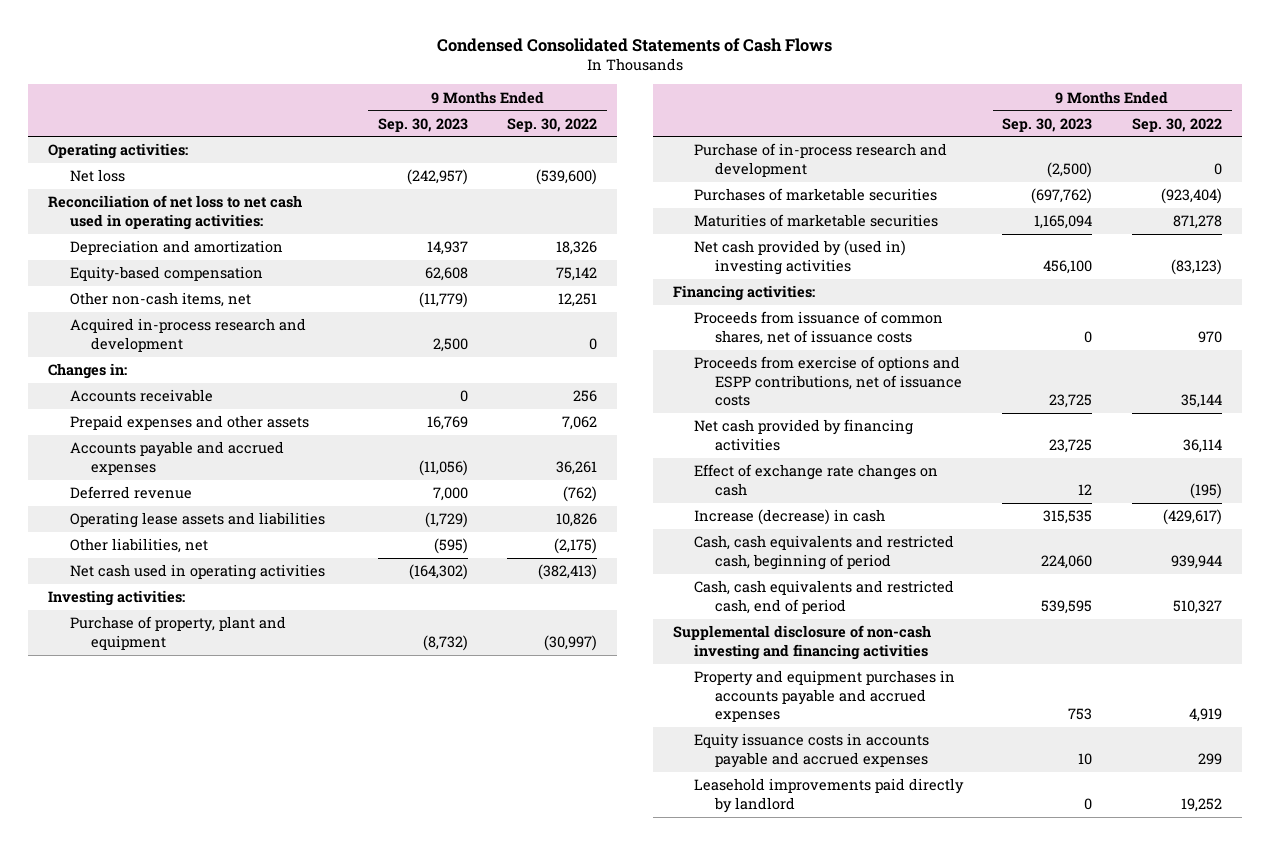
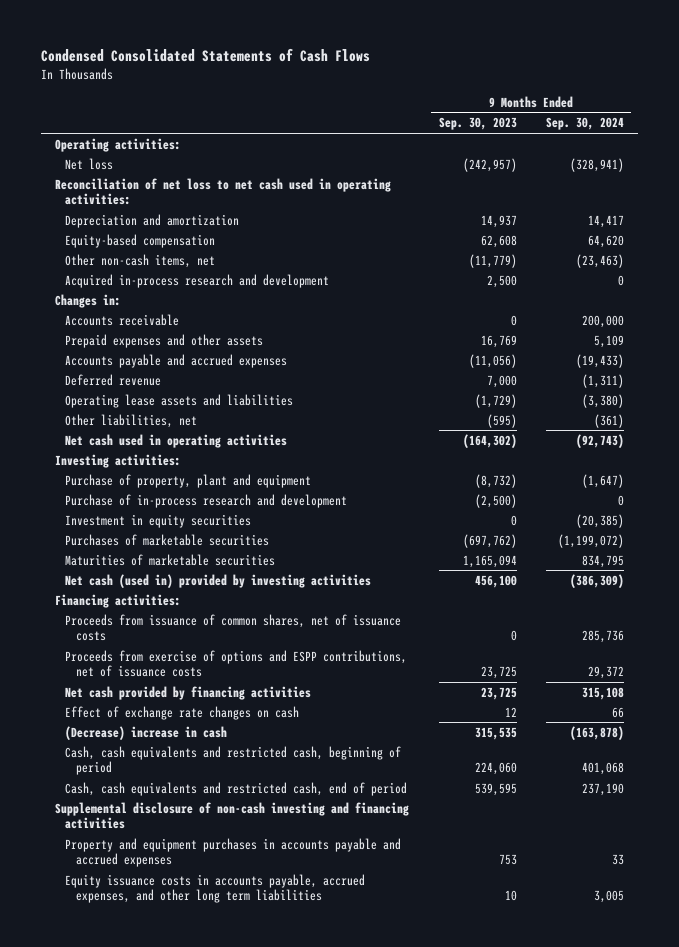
- | 9 Months Ended Sep. 30, 2023 | 9 Months Ended Sep. 30, 2022
+ | 9 Months Ended Sep. 30, 2023 | 9 Months Ended Sep. 30, 2024
+ Investment in equity securities | 0 | (20,385)
- Net cash provided by (used in) investing activities | 456,100 | (83,123)
+ Net cash (used in) provided by investing activities | 456,100 | (386,309)
- Increase (decrease) in cash | 315,535 | (429,617)
+ (Decrease) increase in cash | 315,535 | (163,878)
- Equity issuance costs in accounts payable and accrued expenses | 10 | 299
- Leasehold improvements paid directly by landlord | 0 | 19,252
+ Equity issuance costs in accounts payable, accrued expenses, and other long term liabilities | 10 | 3,005

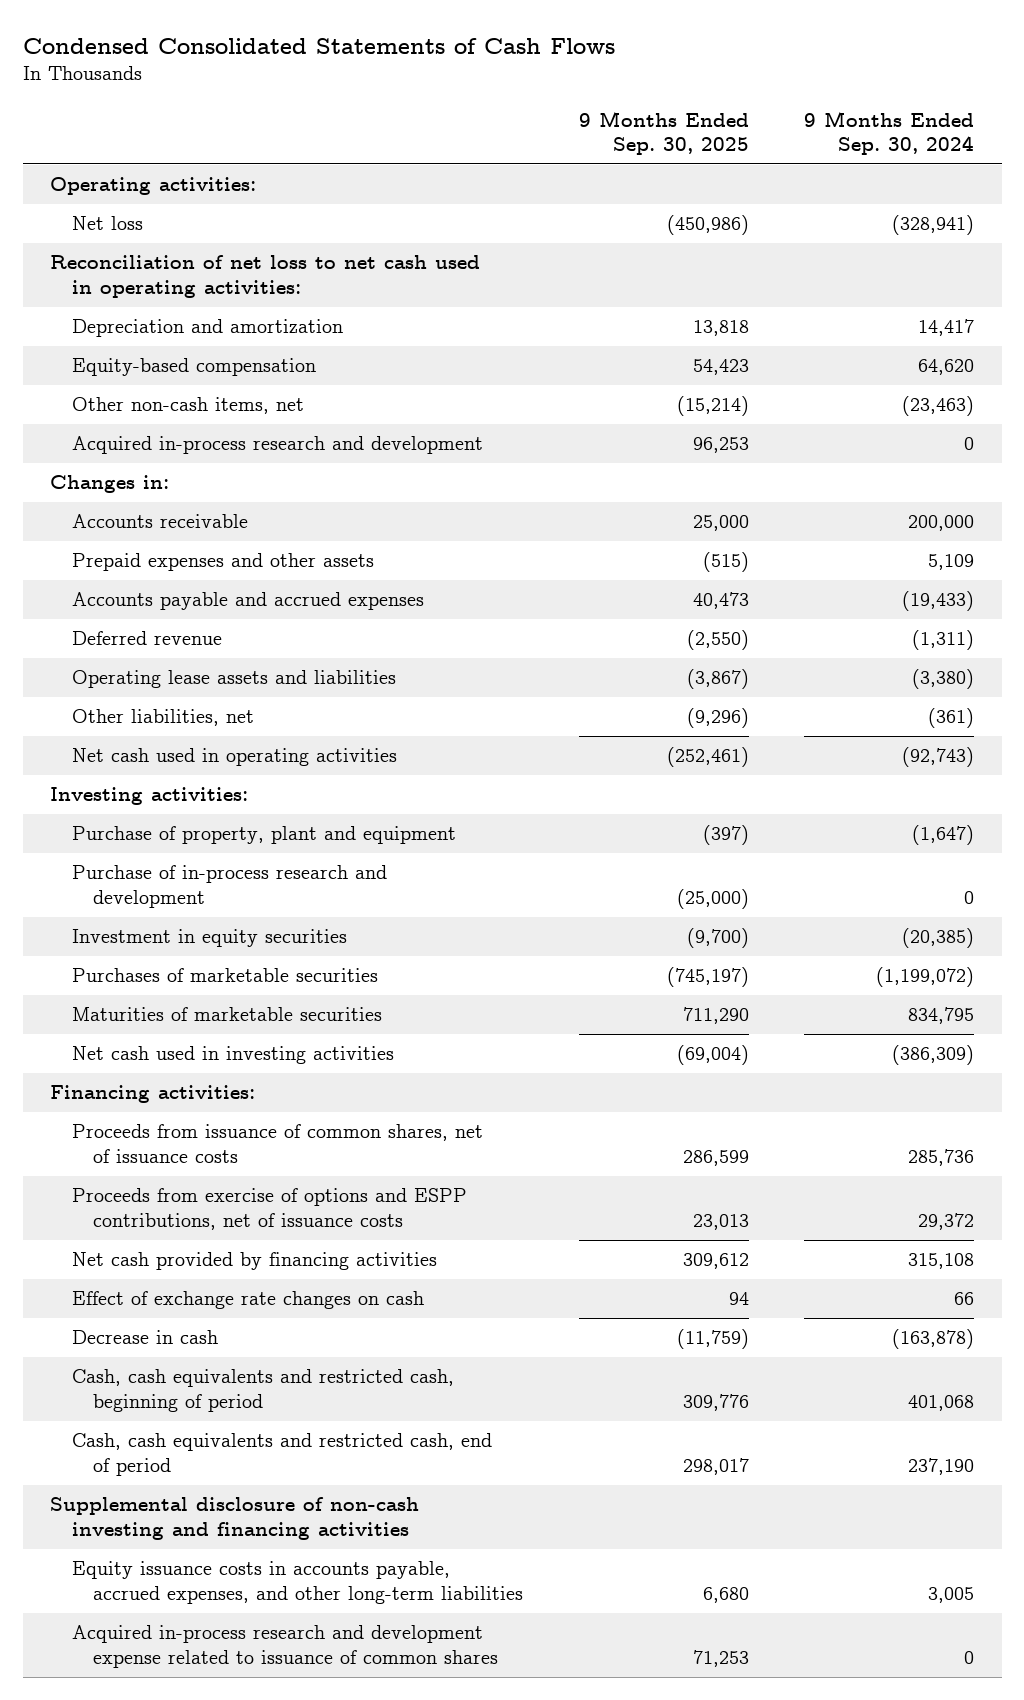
- | 9 Months Ended Sep. 30, 2023 | 9 Months Ended Sep. 30, 2024
+ | 9 Months Ended Sep. 30, 2025 | 9 Months Ended Sep. 30, 2024
- Net cash (used in) provided by investing activities | 456,100 | (386,309)
+ Net cash used in investing activities | (69,004) | (386,309)
- (Decrease) increase in cash | 315,535 | (163,878)
+ Decrease in cash | (11,759) | (163,878)
- Property and equipment purchases in accounts payable and accrued expenses | 753 | 33
- Equity issuance costs in accounts payable, accrued expenses, and other long term liabilities | 10 | 3,005
+ Equity issuance costs in accounts payable, accrued expenses, and other long-term liabilities | 6,680 | 3,005
+ Acquired in-process research and development expense related to issuance of common shares | 71,253 | 0

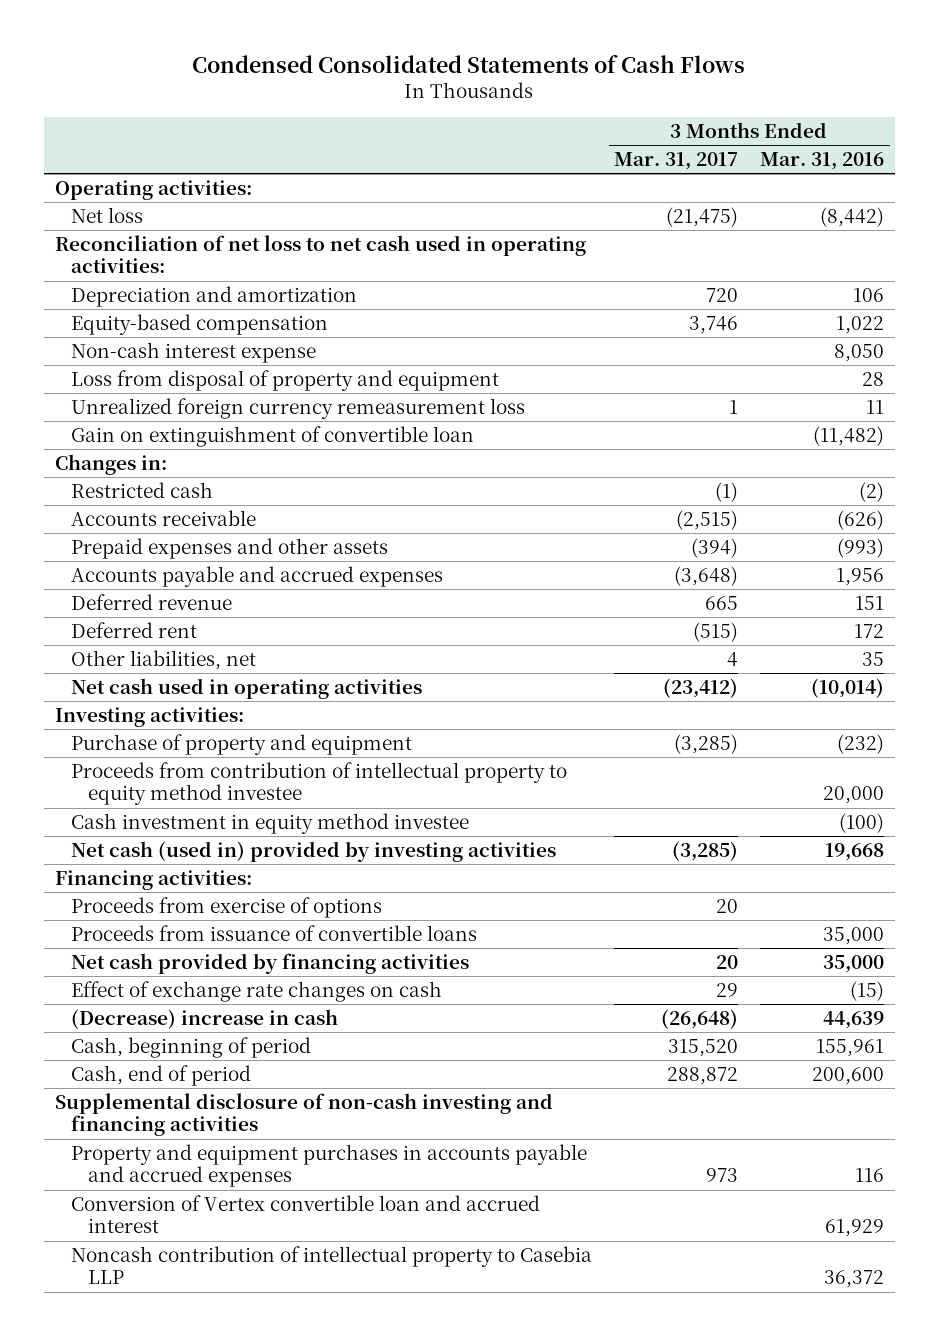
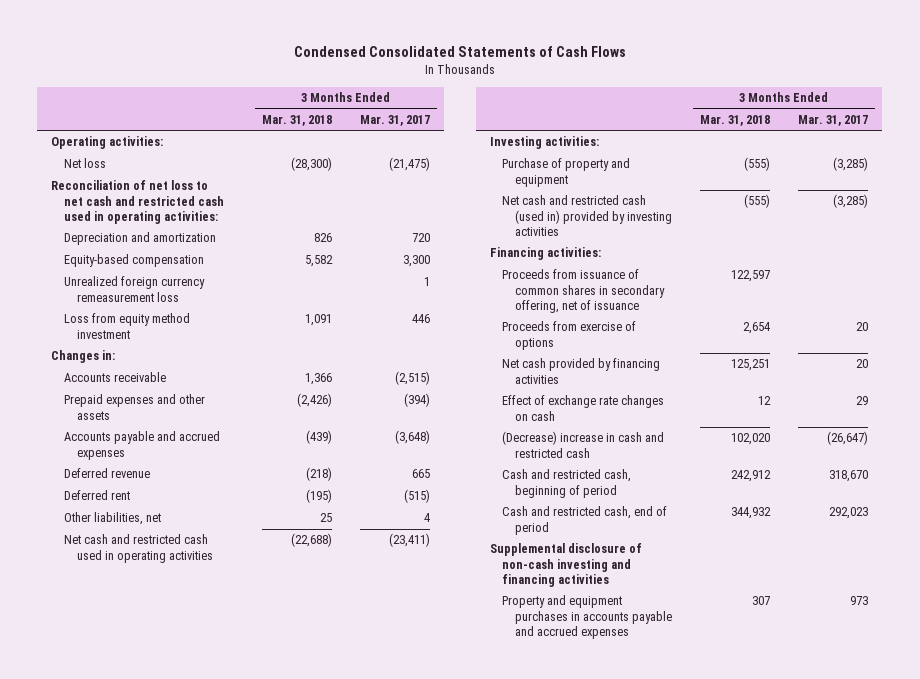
- | 3 Months Ended Mar. 31, 2017 | 3 Months Ended Mar. 31, 2016
+ | 3 Months Ended Mar. 31, 2018 | 3 Months Ended Mar. 31, 2017
- Reconciliation of net loss to net cash used in operating activities:
+ Reconciliation of net loss to net cash and restricted cash used in operating activities:
- Equity-based compensation | 3,746 | 1,022
- Non-cash interest expense | | 8,050
- Loss from disposal of property and equipment | | 28
+ Equity-based compensation | 5,582 | 3,300
- Gain on extinguishment of convertible loan | | (11,482)
+ Loss from equity method investment | 1,091 | 446
- Restricted cash | (1) | (2)
- Net cash used in operating activities | (23,412) | (10,014)
+ Net cash and restricted cash used in operating activities | (22,688) | (23,411)
- Proceeds from contribution of intellectual property to equity method investee | | 20,000
- Cash investment in equity method investee | | (100)
- Net cash (used in) provided by investing activities | (3,285) | 19,668
+ Net cash and restricted cash (used in) provided by investing activities | (555) | (3,285)
+ Proceeds from issuance of common shares in secondary offering, net of issuance | 122,597 |
- Proceeds from issuance of convertible loans | | 35,000
- (Decrease) increase in cash | (26,648) | 44,639
- Cash, beginning of period | 315,520 | 155,961
- Cash, end of period | 288,872 | 200,600
+ (Decrease) increase in cash and restricted cash | 102,020 | (26,647)
+ Cash and restricted cash, beginning of period | 242,912 | 318,670
+ Cash and restricted cash, end of period | 344,932 | 292,023
- Conversion of Vertex convertible loan and accrued interest | | 61,929
- Noncash contribution of intellectual property to Casebia LLP | | 36,372

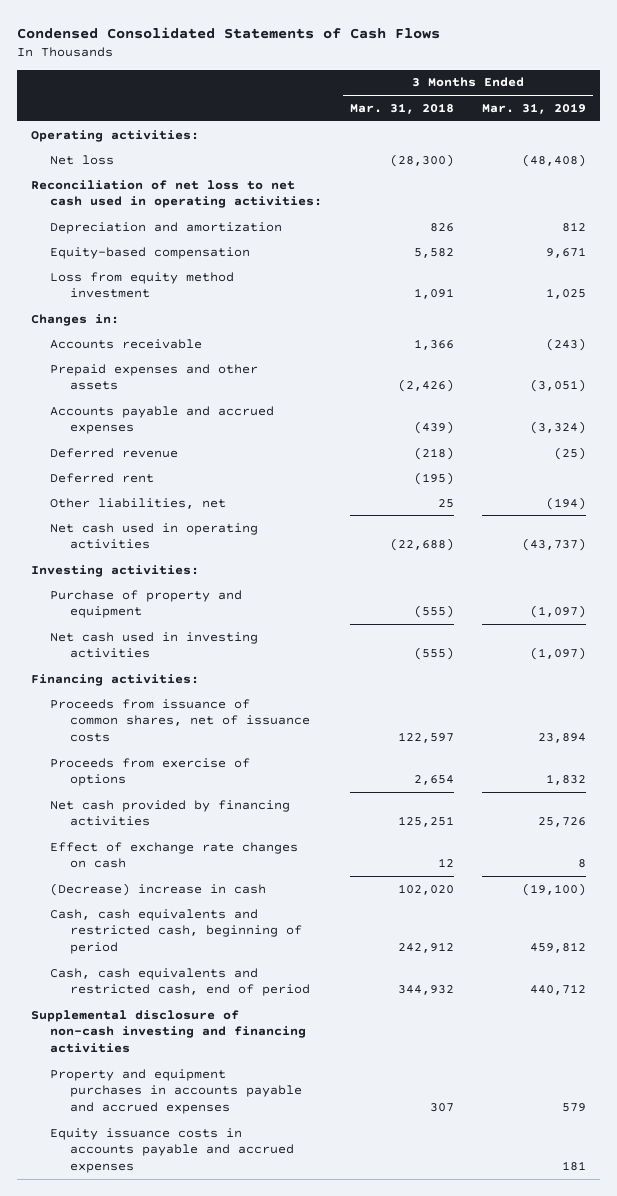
- | 3 Months Ended Mar. 31, 2018 | 3 Months Ended Mar. 31, 2017
+ | 3 Months Ended Mar. 31, 2018 | 3 Months Ended Mar. 31, 2019
- Reconciliation of net loss to net cash and restricted cash used in operating activities:
+ Reconciliation of net loss to net cash used in operating activities:
- Unrealized foreign currency remeasurement loss | | 1
- Net cash and restricted cash used in operating activities | (22,688) | (23,411)
+ Net cash used in operating activities | (22,688) | (43,737)
- Net cash and restricted cash (used in) provided by investing activities | (555) | (3,285)
+ Net cash used in investing activities | (555) | (1,097)
- Proceeds from issuance of common shares in secondary offering, net of issuance | 122,597 |
+ Proceeds from issuance of common shares, net of issuance costs | 122,597 | 23,894
- (Decrease) increase in cash and restricted cash | 102,020 | (26,647)
- Cash and restricted cash, beginning of period | 242,912 | 318,670
- Cash and restricted cash, end of period | 344,932 | 292,023
+ (Decrease) increase in cash | 102,020 | (19,100)
+ Cash, cash equivalents and restricted cash, beginning of period | 242,912 | 459,812
+ Cash, cash equivalents and restricted cash, end of period | 344,932 | 440,712
+ Equity issuance costs in accounts payable and accrued expenses | | 181

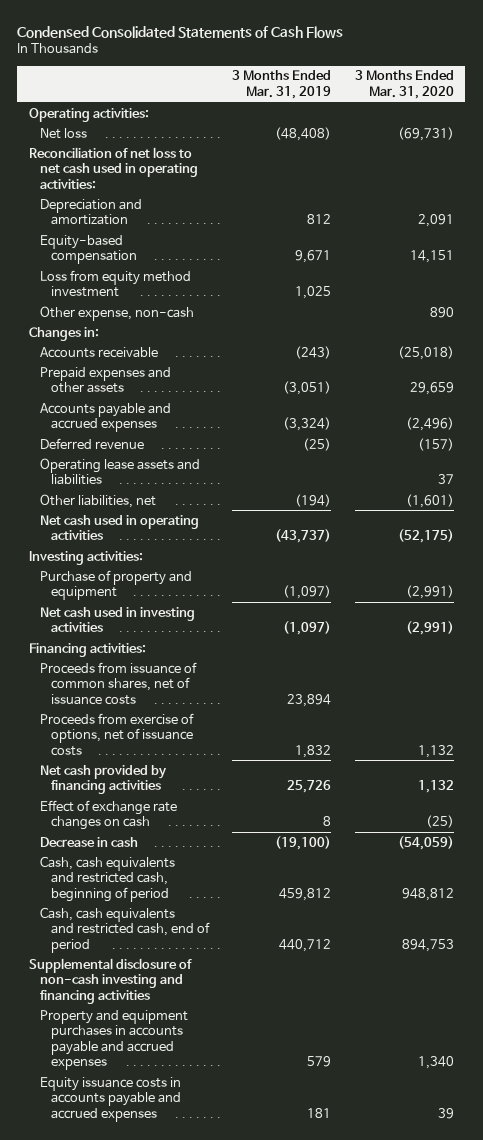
- | 3 Months Ended Mar. 31, 2018 | 3 Months Ended Mar. 31, 2019
+ | 3 Months Ended Mar. 31, 2019 | 3 Months Ended Mar. 31, 2020
+ Other expense, non-cash | | 890
- Deferred rent | (195) |
+ Operating lease assets and liabilities | | 37
- Proceeds from exercise of options | 2,654 | 1,832
+ Proceeds from exercise of options, net of issuance costs | 1,832 | 1,132
- (Decrease) increase in cash | 102,020 | (19,100)
+ Decrease in cash | (19,100) | (54,059)

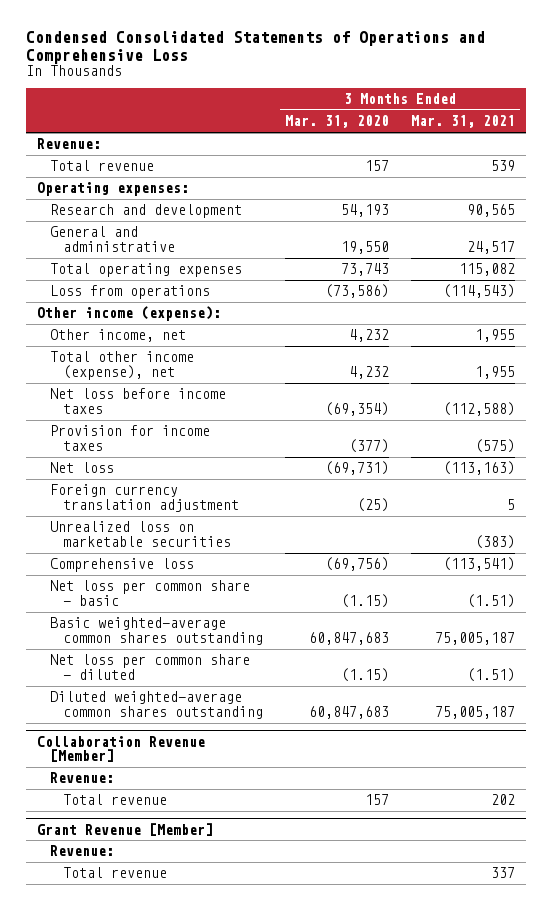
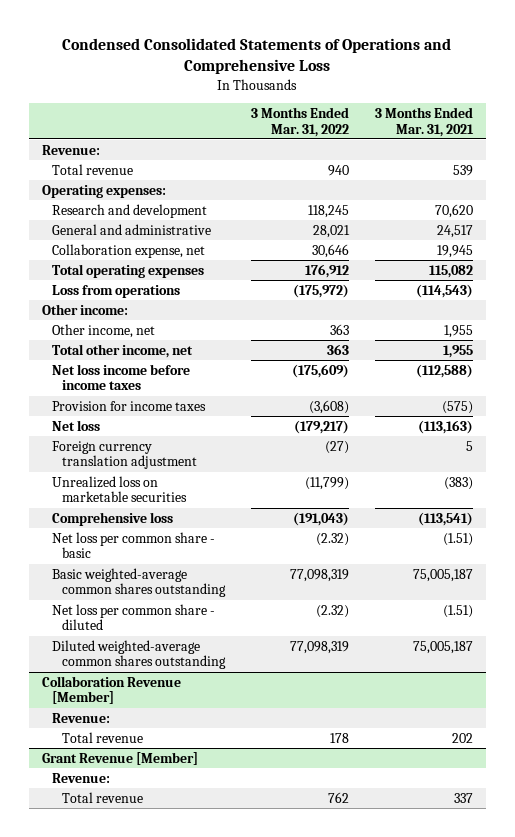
- | 3 Months Ended Mar. 31, 2020 | 3 Months Ended Mar. 31, 2021
+ | 3 Months Ended Mar. 31, 2022 | 3 Months Ended Mar. 31, 2021
- Research and development | 54,193 | 90,565
+ Research and development | 118,245 | 70,620
+ Collaboration expense, net | 30,646 | 19,945
- Other income (expense):
+ Other income:
- Total other income (expense), net | 4,232 | 1,955
- Net loss before income taxes | (69,354) | (112,588)
+ Total other income, net | 363 | 1,955
+ Net loss income before income taxes | (175,609) | (112,588)

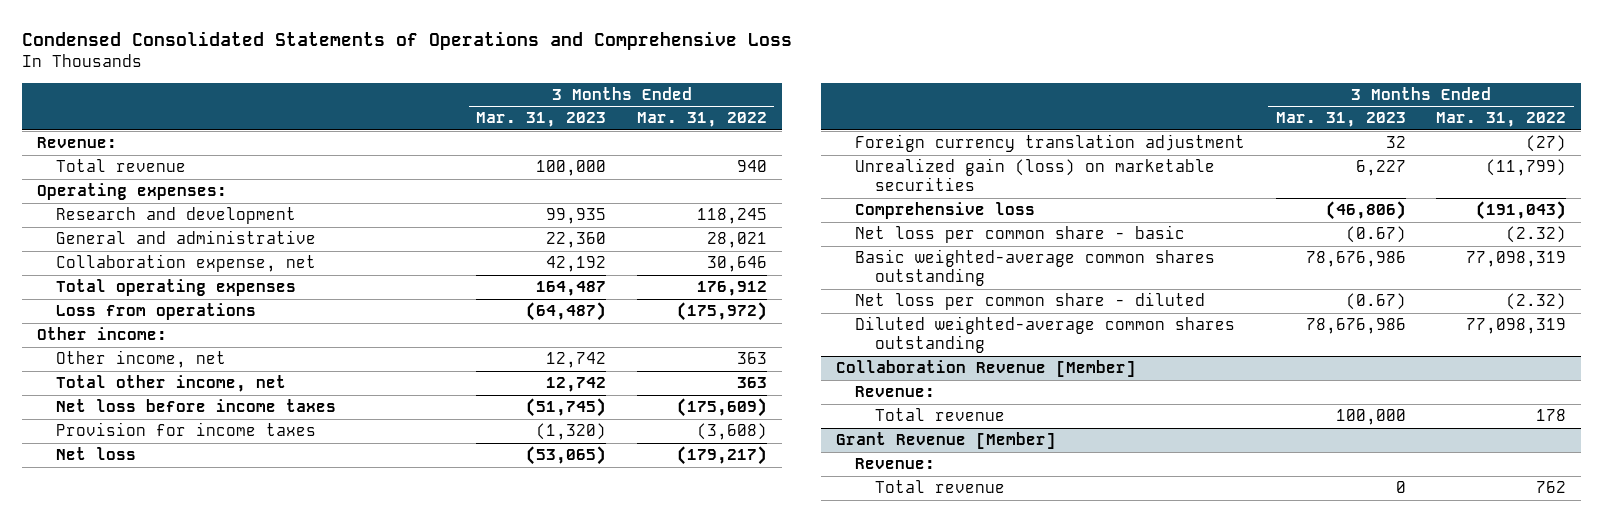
- | 3 Months Ended Mar. 31, 2022 | 3 Months Ended Mar. 31, 2021
+ | 3 Months Ended Mar. 31, 2023 | 3 Months Ended Mar. 31, 2022
- Net loss income before income taxes | (175,609) | (112,588)
+ Net loss before income taxes | (51,745) | (175,609)
- Unrealized loss on marketable securities | (11,799) | (383)
+ Unrealized gain (loss) on marketable securities | 6,227 | (11,799)

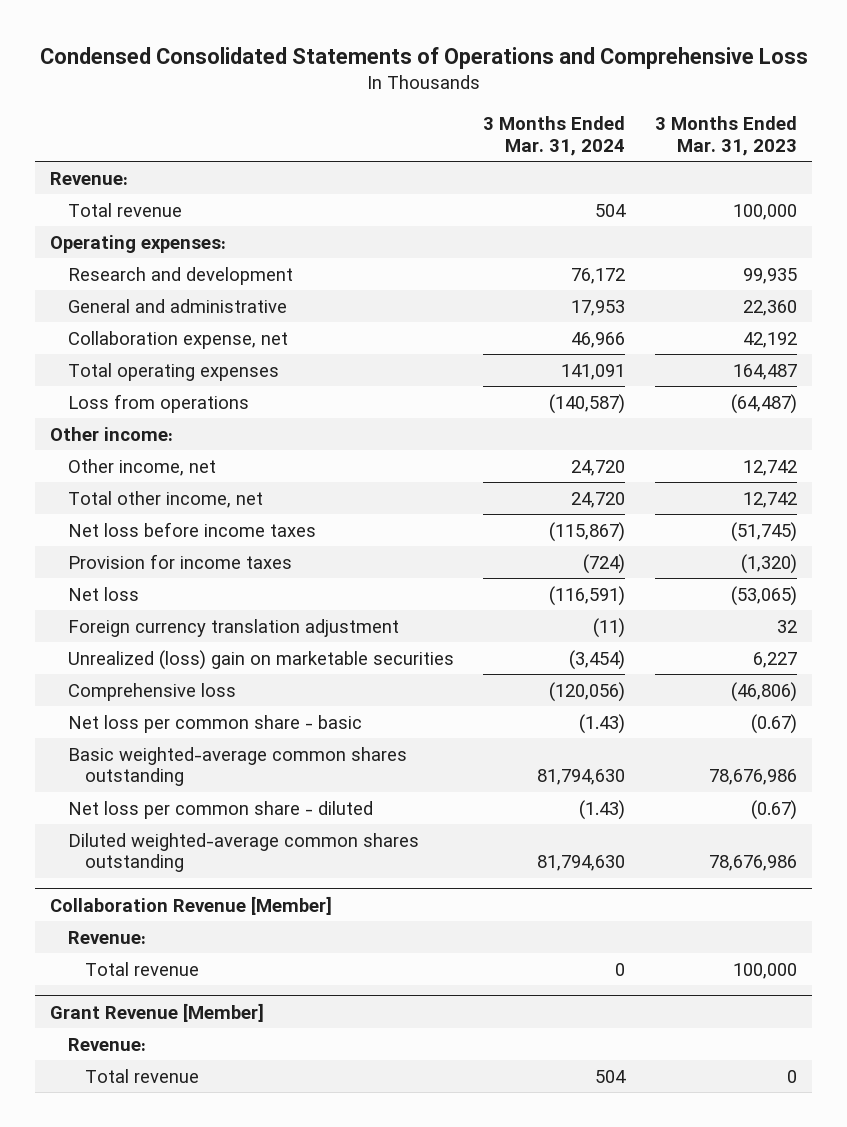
- | 3 Months Ended Mar. 31, 2023 | 3 Months Ended Mar. 31, 2022
+ | 3 Months Ended Mar. 31, 2024 | 3 Months Ended Mar. 31, 2023
- Unrealized gain (loss) on marketable securities | 6,227 | (11,799)
+ Unrealized (loss) gain on marketable securities | (3,454) | 6,227

